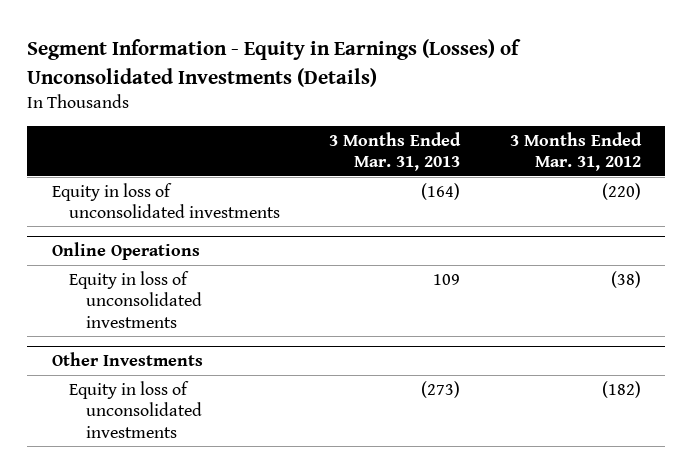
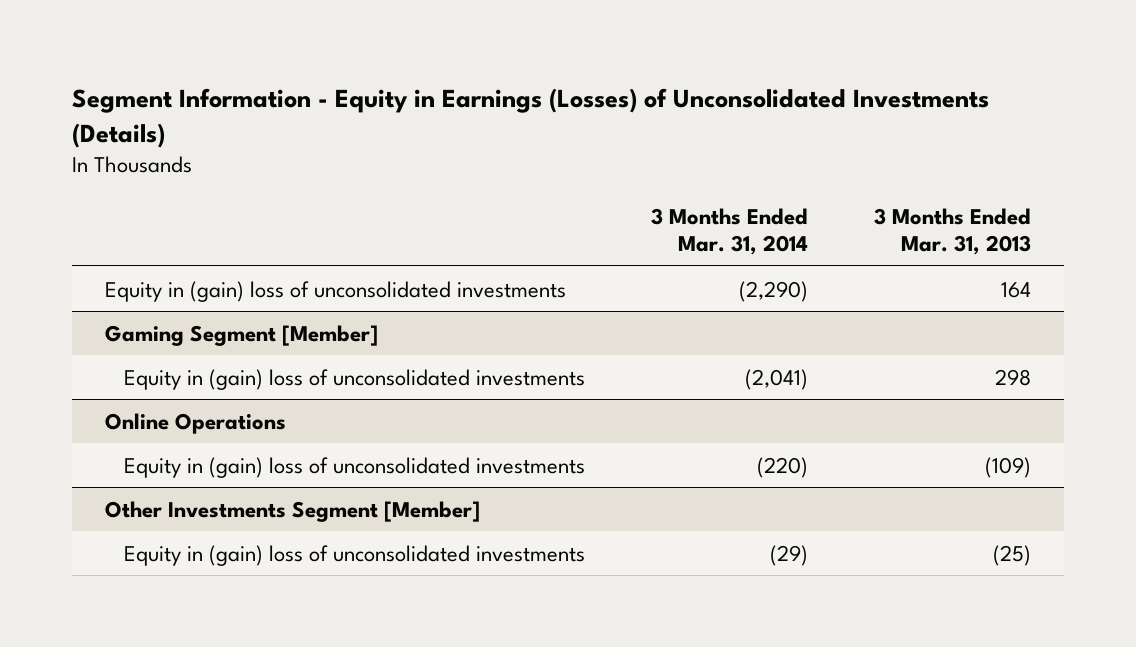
- | 3 Months Ended Mar. 31, 2013 | 3 Months Ended Mar. 31, 2012
+ | 3 Months Ended Mar. 31, 2014 | 3 Months Ended Mar. 31, 2013
- Equity in loss of unconsolidated investments | (164) | (220)
+ Equity in (gain) loss of unconsolidated investments | (2,290) | 164
+ Gaming Segment [Member]
+ Equity in (gain) loss of unconsolidated investments | (2,041) | 298
@ Online Operations
- Equity in loss of unconsolidated investments | 109 | (38)
- Other Investments
- Equity in loss of unconsolidated investments | (273) | (182)
@ Online Operations
+ Equity in (gain) loss of unconsolidated investments | (220) | (109)
+ Other Investments Segment [Member]
+ Equity in (gain) loss of unconsolidated investments | (29) | (25)

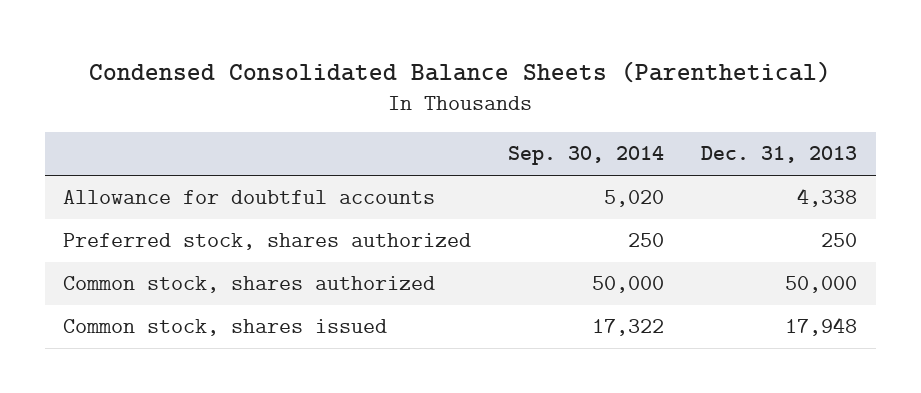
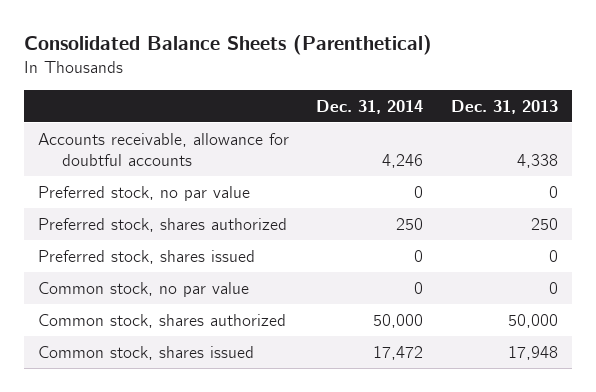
- Condensed Consolidated Balance Sheets (Parenthetical)
+ Consolidated Balance Sheets (Parenthetical)
- | Sep. 30, 2014 | Dec. 31, 2013
+ | Dec. 31, 2014 | Dec. 31, 2013
- Allowance for doubtful accounts | 5,020 | 4,338
+ Accounts receivable, allowance for doubtful accounts | 4,246 | 4,338
+ Preferred stock, no par value | 0 | 0
+ Preferred stock, shares issued | 0 | 0
+ Common stock, no par value | 0 | 0

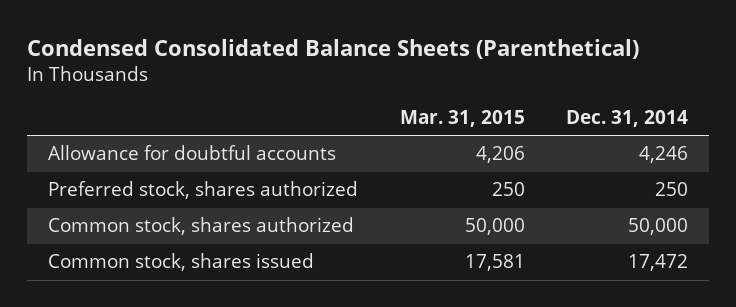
- Consolidated Balance Sheets (Parenthetical)
+ Condensed Consolidated Balance Sheets (Parenthetical)
- | Dec. 31, 2014 | Dec. 31, 2013
+ | Mar. 31, 2015 | Dec. 31, 2014
- Accounts receivable, allowance for doubtful accounts | 4,246 | 4,338
- Preferred stock, no par value | 0 | 0
+ Allowance for doubtful accounts | 4,206 | 4,246
- Preferred stock, shares issued | 0 | 0
- Common stock, no par value | 0 | 0

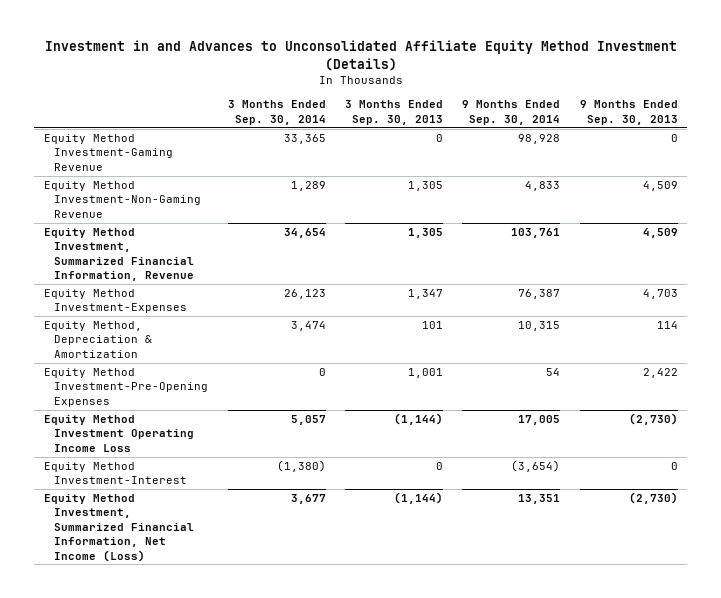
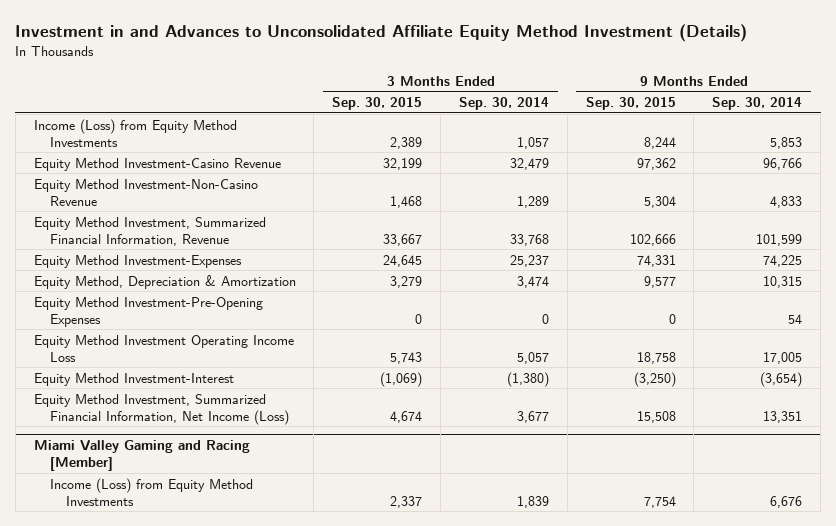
- | 3 Months Ended Sep. 30, 2014 | 3 Months Ended Sep. 30, 2013 | 9 Months Ended Sep. 30, 2014 | 9 Months Ended Sep. 30, 2013
+ | 3 Months Ended Sep. 30, 2015 | 3 Months Ended Sep. 30, 2014 | 9 Months Ended Sep. 30, 2015 | 9 Months Ended Sep. 30, 2014
- Equity Method Investment-Gaming Revenue | 33,365 | 0 | 98,928 | 0
- Equity Method Investment-Non-Gaming Revenue | 1,289 | 1,305 | 4,833 | 4,509
- Equity Method Investment, Summarized Financial Information, Revenue | 34,654 | 1,305 | 103,761 | 4,509
- Equity Method Investment-Expenses | 26,123 | 1,347 | 76,387 | 4,703
+ Income (Loss) from Equity Method Investments | 2,389 | 1,057 | 8,244 | 5,853
+ Equity Method Investment-Casino Revenue | 32,199 | 32,479 | 97,362 | 96,766
+ Equity Method Investment-Non-Casino Revenue | 1,468 | 1,289 | 5,304 | 4,833
+ Equity Method Investment, Summarized Financial Information, Revenue | 33,667 | 33,768 | 102,666 | 101,599
+ Equity Method Investment-Expenses | 24,645 | 25,237 | 74,331 | 74,225
+ Miami Valley Gaming and Racing [Member]
+ Income (Loss) from Equity Method Investments | 2,337 | 1,839 | 7,754 | 6,676

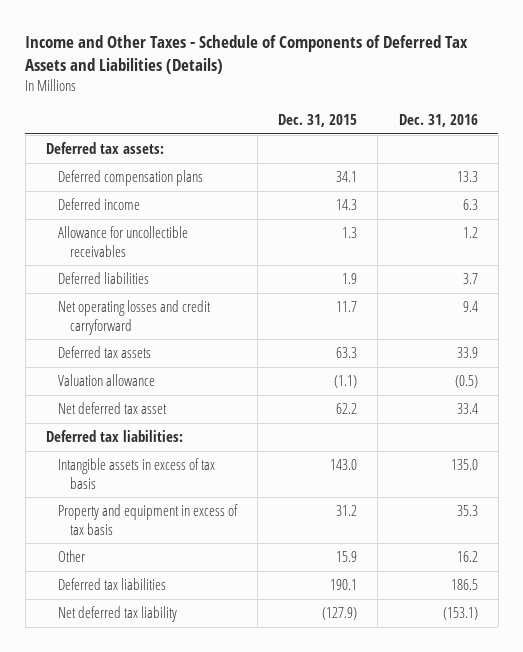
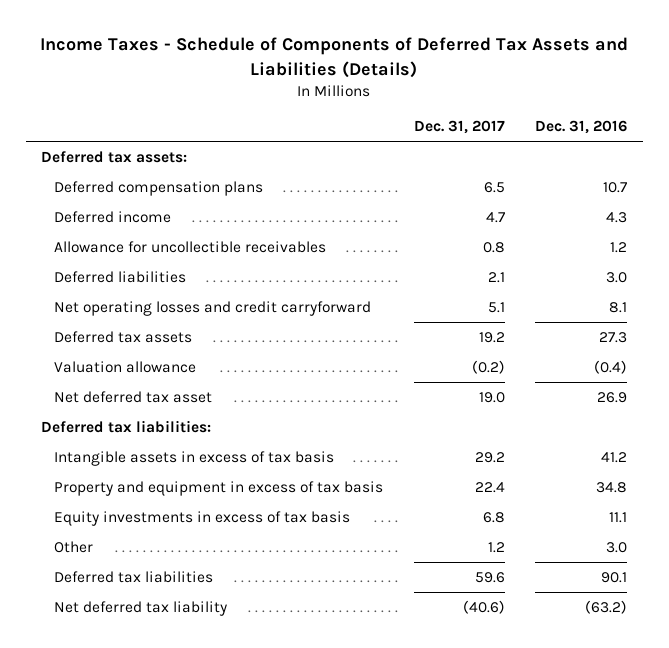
- Income and Other Taxes - Schedule of Components of Deferred Tax Assets and Liabilities (Details)
+ Income Taxes - Schedule of Components of Deferred Tax Assets and Liabilities (Details)
- | Dec. 31, 2015 | Dec. 31, 2016
+ | Dec. 31, 2017 | Dec. 31, 2016
- Deferred compensation plans | 34.1 | 13.3
- Deferred income | 14.3 | 6.3
+ Deferred compensation plans | 6.5 | 10.7
+ Deferred income | 4.7 | 4.3
- Deferred liabilities | 1.9 | 3.7
- Net operating losses and credit carryforward | 11.7 | 9.4
- Deferred tax assets | 63.3 | 33.9
- Valuation allowance | (1.1) | (0.5)
- Net deferred tax asset | 62.2 | 33.4
+ Deferred liabilities | 2.1 | 3.0
+ Net operating losses and credit carryforward | 5.1 | 8.1
+ Deferred tax assets | 19.2 | 27.3
+ Valuation allowance | (0.2) | (0.4)
+ Net deferred tax asset | 19.0 | 26.9
- Intangible assets in excess of tax basis | 143.0 | 135.0
- Property and equipment in excess of tax basis | 31.2 | 35.3
- Other | 15.9 | 16.2
- Deferred tax liabilities | 190.1 | 186.5
- Net deferred tax liability | (127.9) | (153.1)
+ Intangible assets in excess of tax basis | 29.2 | 41.2
+ Property and equipment in excess of tax basis | 22.4 | 34.8
+ Equity investments in excess of tax basis | 6.8 | 11.1
+ Other | 1.2 | 3.0
+ Deferred tax liabilities | 59.6 | 90.1
+ Net deferred tax liability | (40.6) | (63.2)

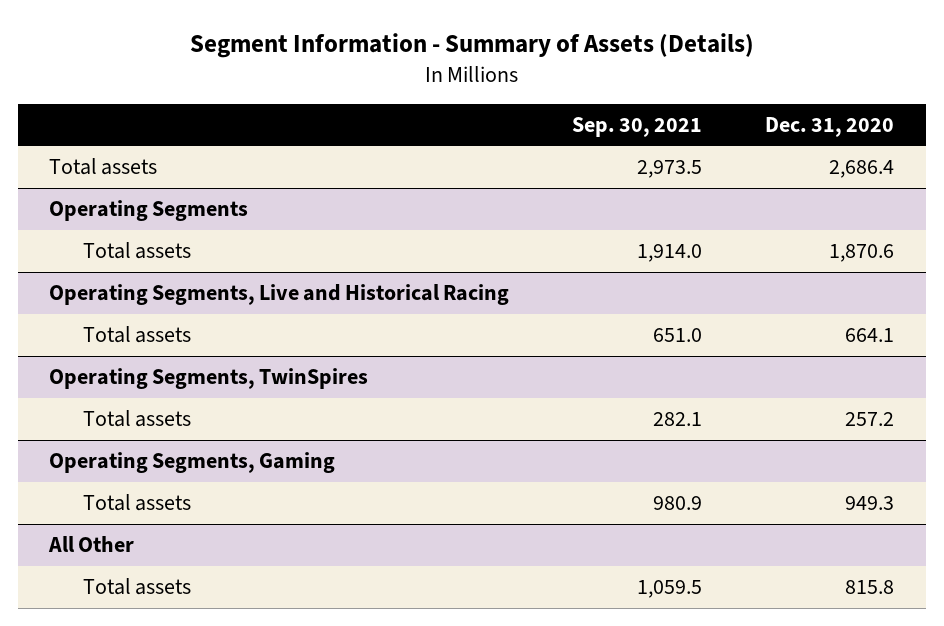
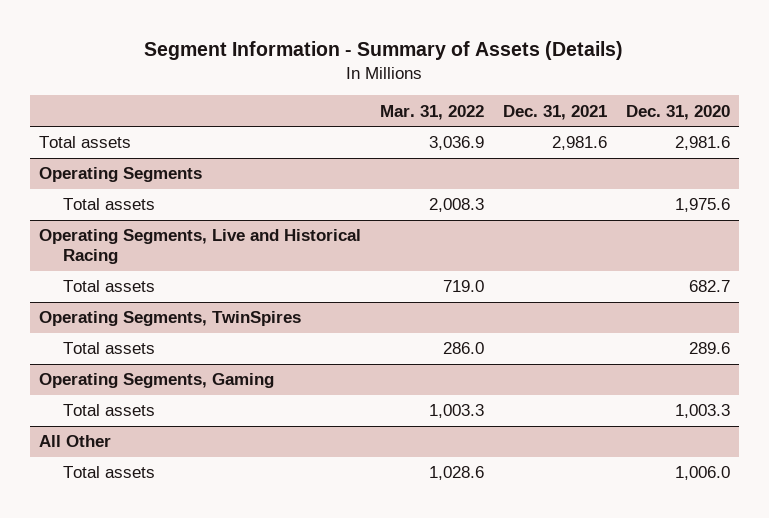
- | Sep. 30, 2021 | Dec. 31, 2020
+ | Mar. 31, 2022 | Dec. 31, 2021 | Dec. 31, 2020
- Total assets | 2,973.5 | 2,686.4
+ Total assets | 3,036.9 | 2,981.6 | 2,981.6
@ Operating Segments
- Total assets | 1,914.0 | 1,870.6
+ Total assets | 2,008.3 | | 1,975.6
@ Operating Segments, Live and Historical Racing
- Total assets | 651.0 | 664.1
+ Total assets | 719.0 | | 682.7
@ Operating Segments, TwinSpires
- Total assets | 282.1 | 257.2
+ Total assets | 286.0 | | 289.6
@ Operating Segments, Gaming
- Total assets | 980.9 | 949.3
+ Total assets | 1,003.3 | | 1,003.3
@ All Other
- Total assets | 1,059.5 | 815.8
+ Total assets | 1,028.6 | | 1,006.0

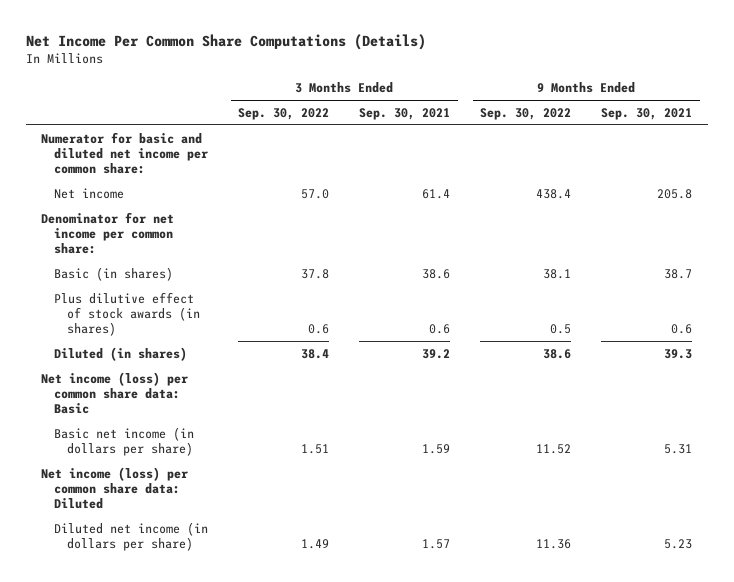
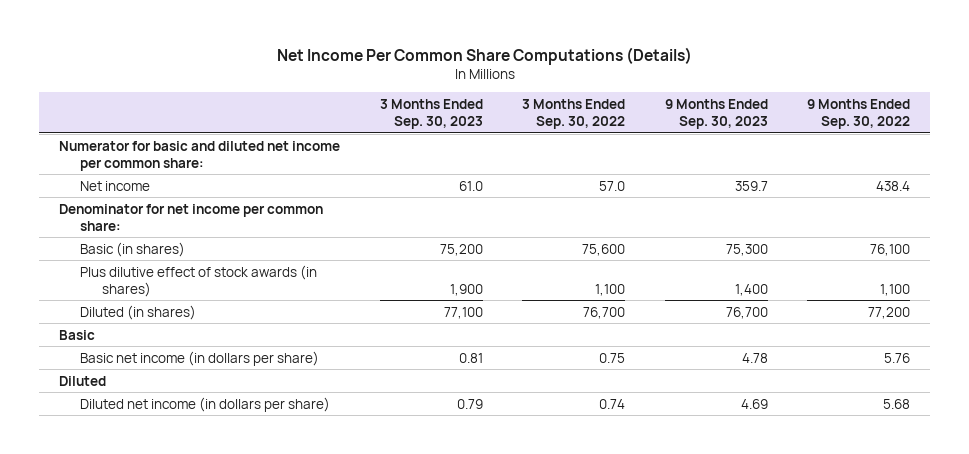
- | 3 Months Ended Sep. 30, 2022 | 3 Months Ended Sep. 30, 2021 | 9 Months Ended Sep. 30, 2022 | 9 Months Ended Sep. 30, 2021
+ | 3 Months Ended Sep. 30, 2023 | 3 Months Ended Sep. 30, 2022 | 9 Months Ended Sep. 30, 2023 | 9 Months Ended Sep. 30, 2022
- Basic (in shares) | 37.8 | 38.6 | 38.1 | 38.7
- Plus dilutive effect of stock awards (in shares) | 0.6 | 0.6 | 0.5 | 0.6
- Diluted (in shares) | 38.4 | 39.2 | 38.6 | 39.3
- Net income (loss) per common share data: Basic
- Basic net income (in dollars per share) | 1.51 | 1.59 | 11.52 | 5.31
- Net income (loss) per common share data: Diluted
- Diluted net income (in dollars per share) | 1.49 | 1.57 | 11.36 | 5.23
+ Basic (in shares) | 75,200 | 75,600 | 75,300 | 76,100
+ Plus dilutive effect of stock awards (in shares) | 1,900 | 1,100 | 1,400 | 1,100
+ Diluted (in shares) | 77,100 | 76,700 | 76,700 | 77,200
+ Basic
+ Basic net income (in dollars per share) | 0.81 | 0.75 | 4.78 | 5.76
+ Diluted
+ Diluted net income (in dollars per share) | 0.79 | 0.74 | 4.69 | 5.68

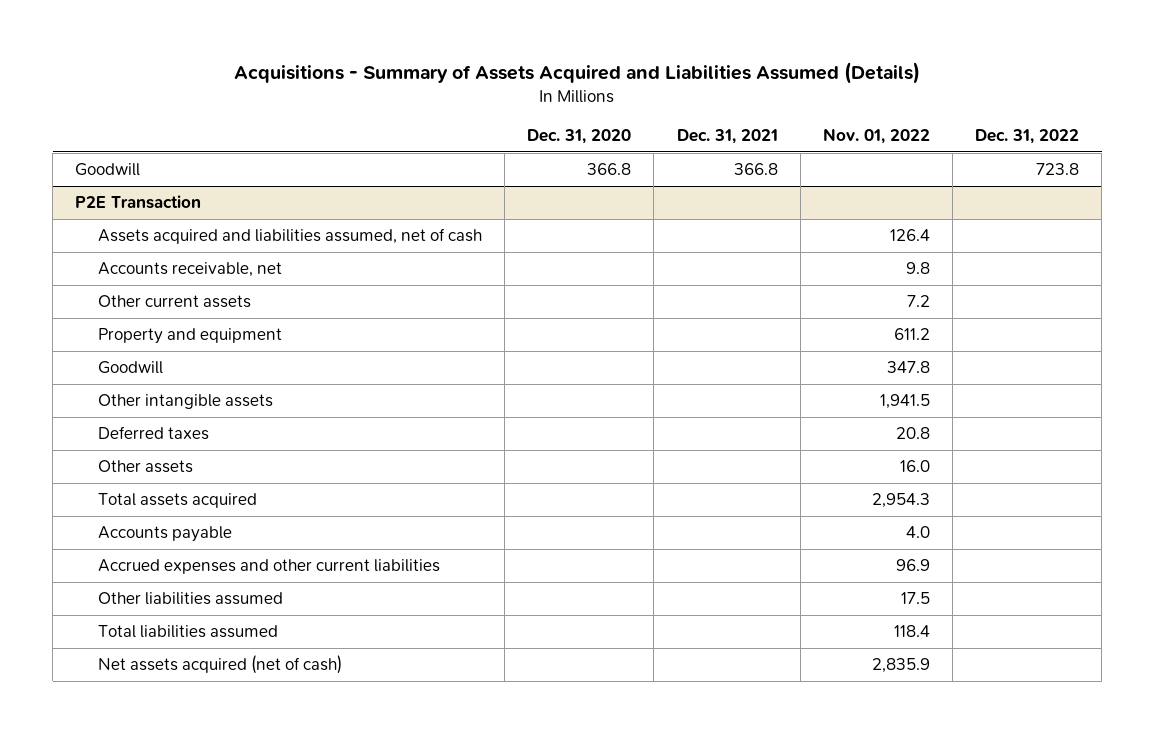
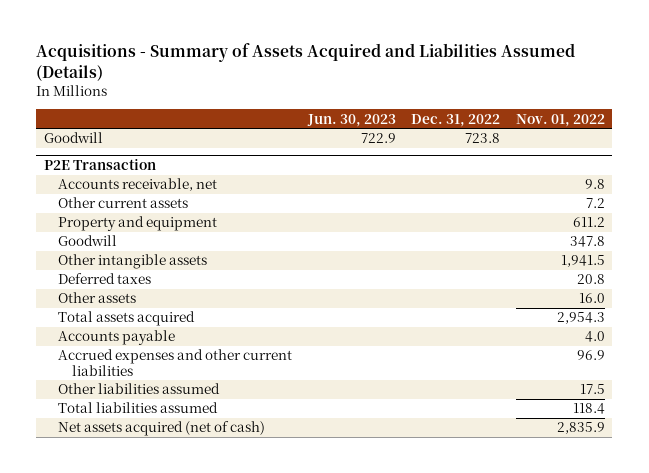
- | Dec. 31, 2020 | Dec. 31, 2021 | Nov. 01, 2022 | Dec. 31, 2022
+ | Jun. 30, 2023 | Dec. 31, 2022 | Nov. 01, 2022
@ P2E Transaction
- Assets acquired and liabilities assumed, net of cash | | | 126.4 |

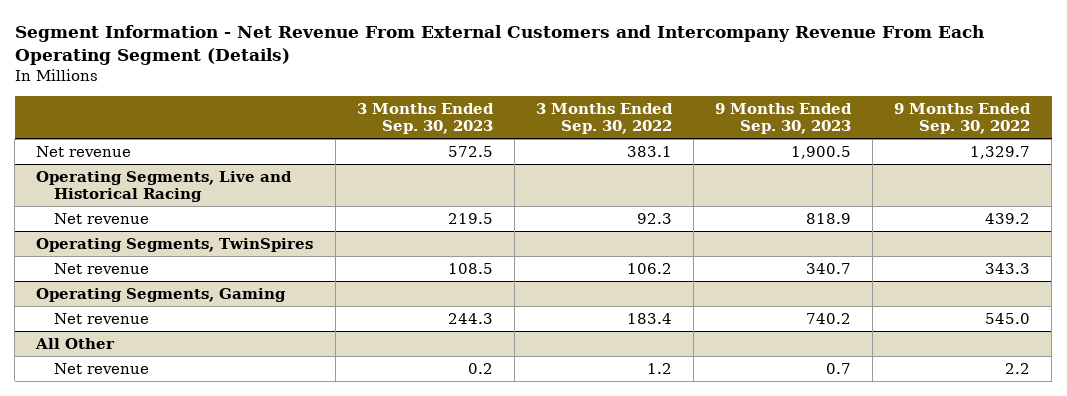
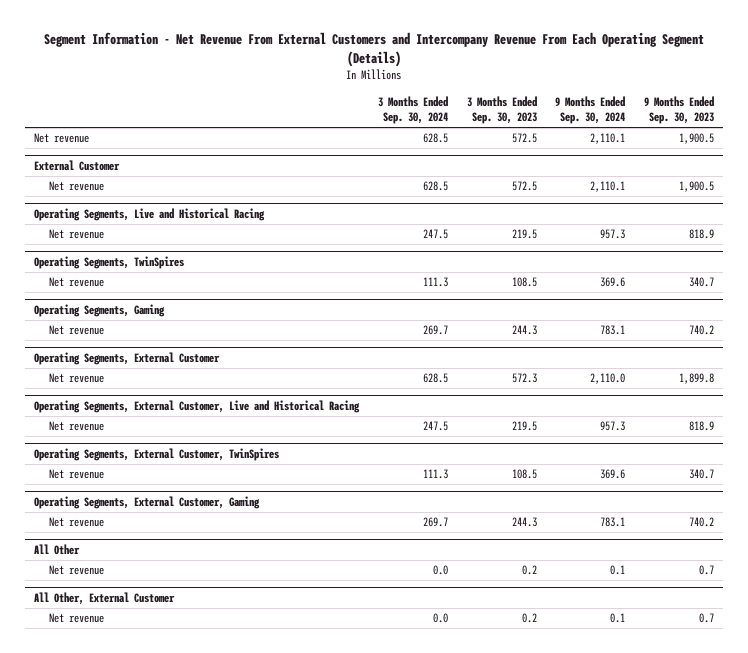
- | 3 Months Ended Sep. 30, 2023 | 3 Months Ended Sep. 30, 2022 | 9 Months Ended Sep. 30, 2023 | 9 Months Ended Sep. 30, 2022
+ | 3 Months Ended Sep. 30, 2024 | 3 Months Ended Sep. 30, 2023 | 9 Months Ended Sep. 30, 2024 | 9 Months Ended Sep. 30, 2023
+ External Customer
+ Net revenue | 628.5 | 572.5 | 2,110.1 | 1,900.5
+ Operating Segments, External Customer
+ Net revenue | 628.5 | 572.3 | 2,110.0 | 1,899.8
+ Operating Segments, External Customer, Live and Historical Racing
+ Net revenue | 247.5 | 219.5 | 957.3 | 818.9
+ Operating Segments, External Customer, TwinSpires
+ Net revenue | 111.3 | 108.5 | 369.6 | 340.7
+ Operating Segments, External Customer, Gaming
+ Net revenue | 269.7 | 244.3 | 783.1 | 740.2
+ All Other, External Customer
+ Net revenue | 0.0 | 0.2 | 0.1 | 0.7

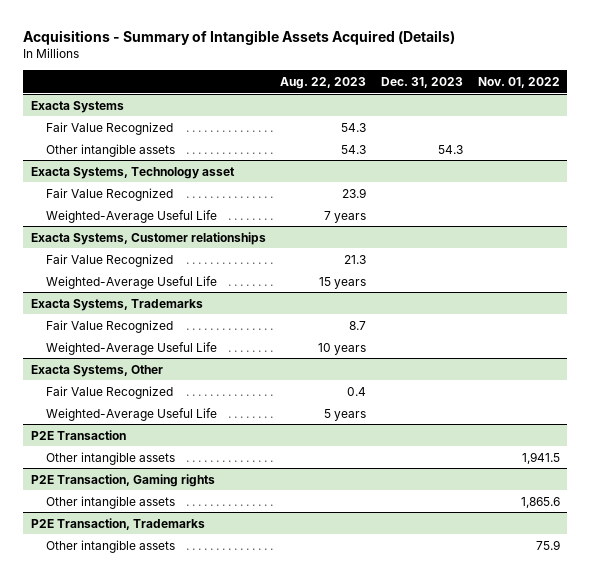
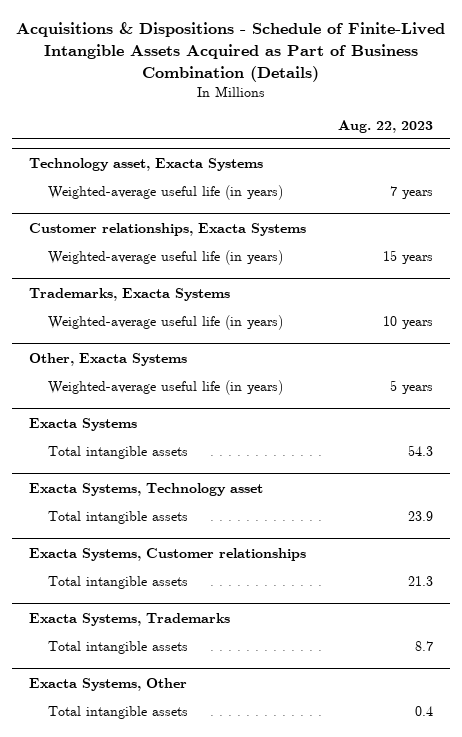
- Acquisitions - Summary of Intangible Assets Acquired (Details)
+ Acquisitions & Dispositions - Schedule of Finite-Lived Intangible Assets Acquired as Part of Business Combination (Details)
- | Aug. 22, 2023 | Dec. 31, 2023 | Nov. 01, 2022
+ | Aug. 22, 2023
+ Technology asset, Exacta Systems
+ Weighted-average useful life (in years) | 7 years
+ Customer relationships, Exacta Systems
+ Weighted-average useful life (in years) | 15 years
+ Trademarks, Exacta Systems
+ Weighted-average useful life (in years) | 10 years
+ Other, Exacta Systems
+ Weighted-average useful life (in years) | 5 years
@ Exacta Systems
- Fair Value Recognized | 54.3 | |
- Other intangible assets | 54.3 | 54.3 |
+ Total intangible assets | 54.3
@ Exacta Systems, Technology asset
- Fair Value Recognized | 23.9 | |
- Weighted-Average Useful Life | 7 years | |
+ Total intangible assets | 23.9
@ Exacta Systems, Customer relationships
- Fair Value Recognized | 21.3 | |
- Weighted-Average Useful Life | 15 years | |
+ Total intangible assets | 21.3
@ Exacta Systems, Trademarks
- Fair Value Recognized | 8.7 | |
- Weighted-Average Useful Life | 10 years | |
+ Total intangible assets | 8.7
@ Exacta Systems, Other
- Fair Value Recognized | 0.4 | |
- Weighted-Average Useful Life | 5 years | |
- P2E Transaction
- Other intangible assets | | | 1,941.5
- P2E Transaction, Gaming rights
- Other intangible assets | | | 1,865.6
- P2E Transaction, Trademarks
- Other intangible assets | | | 75.9
@ Exacta Systems, Other
+ Total intangible assets | 0.4

